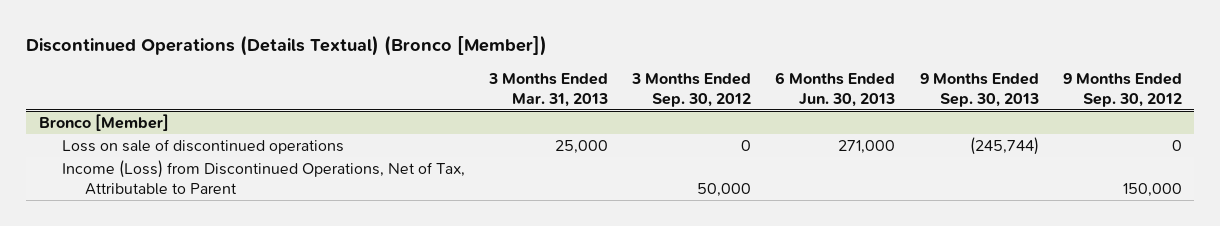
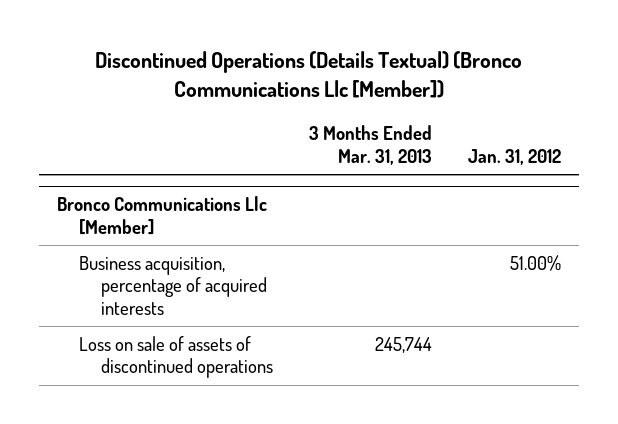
- Discontinued Operations (Details Textual) (Bronco [Member])
+ Discontinued Operations (Details Textual) (Bronco Communications Llc [Member])
- | 3 Months Ended Mar. 31, 2013 | 3 Months Ended Sep. 30, 2012 | 6 Months Ended Jun. 30, 2013 | 9 Months Ended Sep. 30, 2013 | 9 Months Ended Sep. 30, 2012
+ | 3 Months Ended Mar. 31, 2013 | Jan. 31, 2012
- Bronco [Member]
- Loss on sale of discontinued operations | 25,000 | 0 | 271,000 | (245,744) | 0
- Income (Loss) from Discontinued Operations, Net of Tax, Attributable to Parent | | 50,000 | | | 150,000
+ Bronco Communications Llc [Member]
+ Business acquisition, percentage of acquired interests | | 51.00%
+ Loss on sale of assets of discontinued operations | 245,744 |

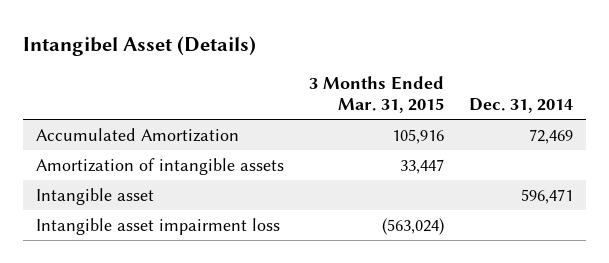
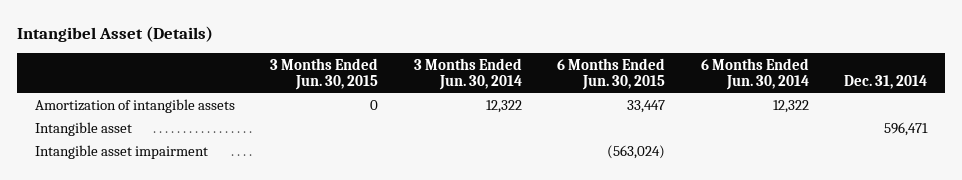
- | 3 Months Ended Mar. 31, 2015 | Dec. 31, 2014
+ | 3 Months Ended Jun. 30, 2015 | 3 Months Ended Jun. 30, 2014 | 6 Months Ended Jun. 30, 2015 | 6 Months Ended Jun. 30, 2014 | Dec. 31, 2014
- Accumulated Amortization | 105,916 | 72,469
- Intangible asset impairment loss | (563,024) |
+ Intangible asset impairment | | | (563,024) | |

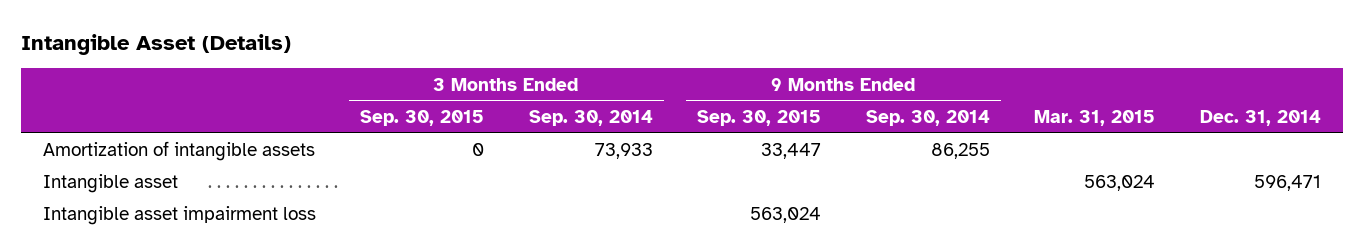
- Intangibel Asset (Details)
+ Intangible Asset (Details)
- | 3 Months Ended Jun. 30, 2015 | 3 Months Ended Jun. 30, 2014 | 6 Months Ended Jun. 30, 2015 | 6 Months Ended Jun. 30, 2014 | Dec. 31, 2014
+ | 3 Months Ended Sep. 30, 2015 | 3 Months Ended Sep. 30, 2014 | 9 Months Ended Sep. 30, 2015 | 9 Months Ended Sep. 30, 2014 | Mar. 31, 2015 | Dec. 31, 2014
- Intangible asset impairment | | | (563,024) | |
+ Intangible asset impairment loss | | | 563,024 | | |

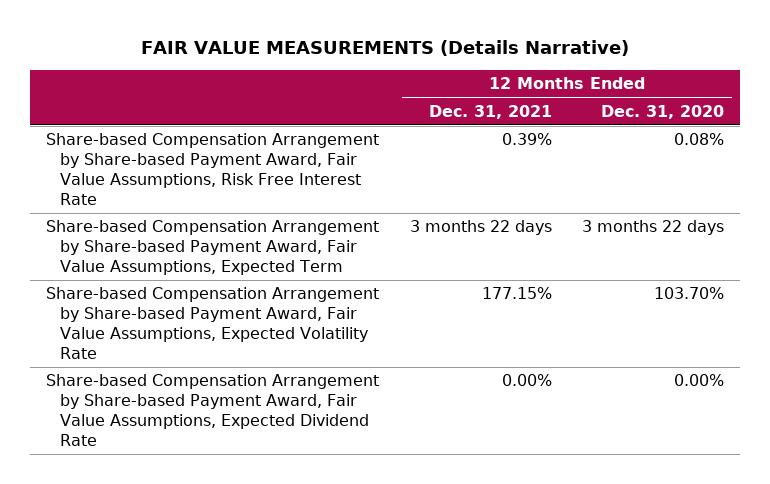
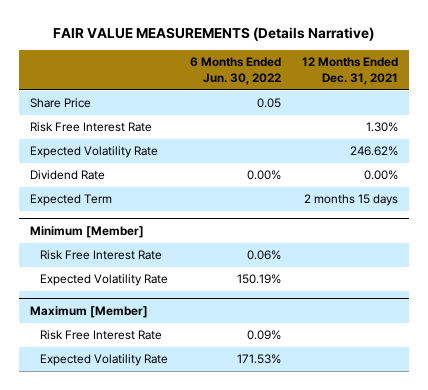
- | 12 Months Ended Dec. 31, 2021 | 12 Months Ended Dec. 31, 2020
+ | 6 Months Ended Jun. 30, 2022 | 12 Months Ended Dec. 31, 2021
- Share-based Compensation Arrangement by Share-based Payment Award, Fair Value Assumptions, Risk Free Interest Rate | 0.39% | 0.08%
- Share-based Compensation Arrangement by Share-based Payment Award, Fair Value Assumptions, Expected Term | 3 months 22 days | 3 months 22 days
- Share-based Compensation Arrangement by Share-based Payment Award, Fair Value Assumptions, Expected Volatility Rate | 177.15% | 103.70%
- Share-based Compensation Arrangement by Share-based Payment Award, Fair Value Assumptions, Expected Dividend Rate | 0.00% | 0.00%
+ Share Price | 0.05 |
+ Risk Free Interest Rate | | 1.30%
+ Expected Volatility Rate | | 246.62%
+ Dividend Rate | 0.00% | 0.00%
+ Expected Term | | 2 months 15 days
+ Minimum [Member]
+ Risk Free Interest Rate | 0.06% |
+ Expected Volatility Rate | 150.19% |
+ Maximum [Member]
+ Risk Free Interest Rate | 0.09% |
+ Expected Volatility Rate | 171.53% |

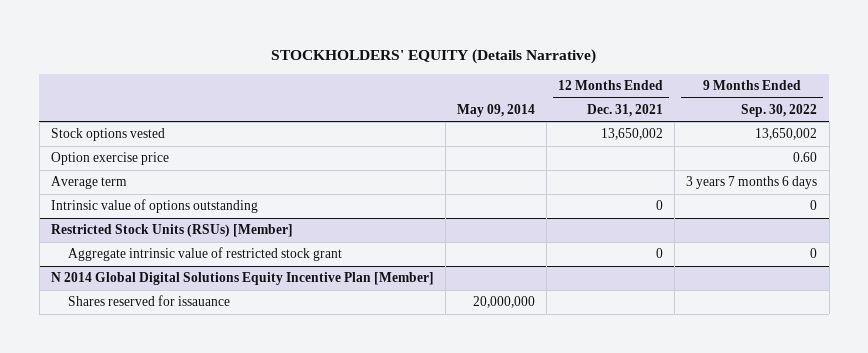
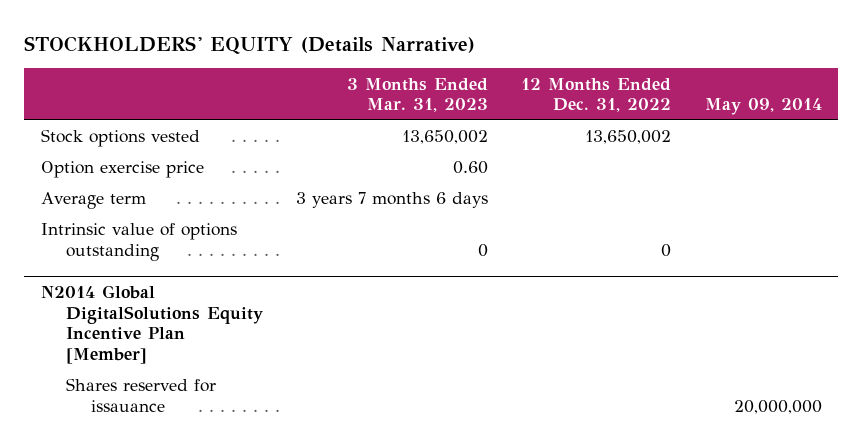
- | May 09, 2014 | 12 Months Ended Dec. 31, 2021 | 9 Months Ended Sep. 30, 2022
+ | 3 Months Ended Mar. 31, 2023 | 12 Months Ended Dec. 31, 2022 | May 09, 2014
- Restricted Stock Units (RSUs) [Member]
- Aggregate intrinsic value of restricted stock grant | | 0 | 0
- N 2014 Global Digital Solutions Equity Incentive Plan [Member]
+ N2014 Global DigitalSolutions Equity Incentive Plan [Member]

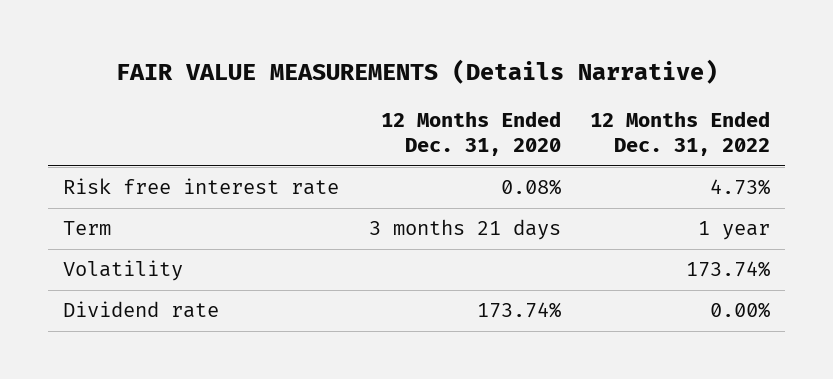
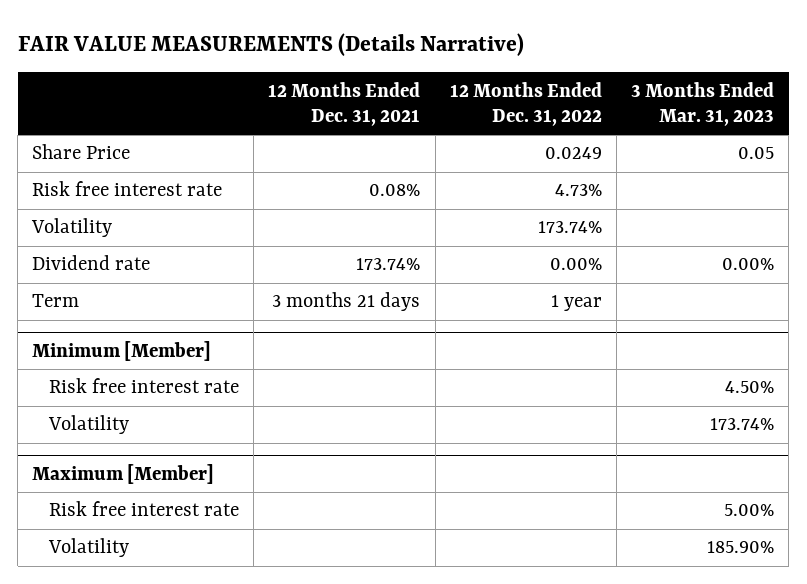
- | 12 Months Ended Dec. 31, 2020 | 12 Months Ended Dec. 31, 2022
+ | 12 Months Ended Dec. 31, 2021 | 12 Months Ended Dec. 31, 2022 | 3 Months Ended Mar. 31, 2023
+ Share Price | | 0.0249 | 0.05
moved down: Term | 3 months 21 days | 1 year |
+ Minimum [Member]
+ Risk free interest rate | | | 4.50%
+ Volatility | | | 173.74%
+ Maximum [Member]
+ Risk free interest rate | | | 5.00%
+ Volatility | | | 185.90%

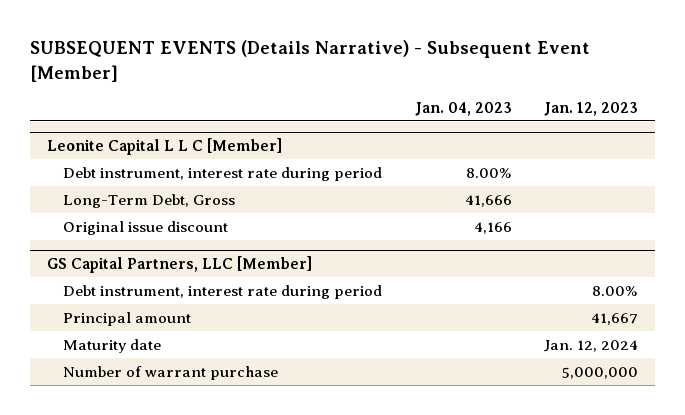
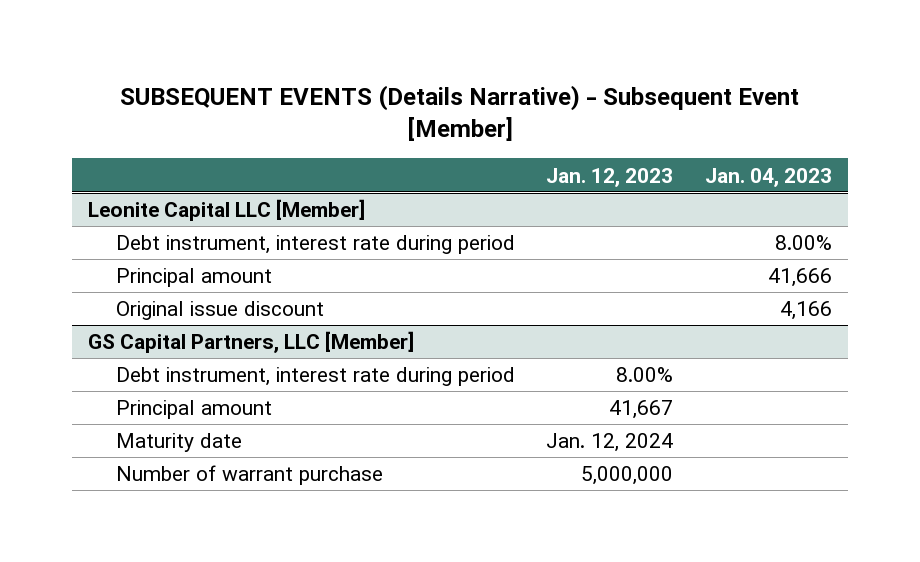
- | Jan. 04, 2023 | Jan. 12, 2023
+ | Jan. 12, 2023 | Jan. 04, 2023
- Leonite Capital L L C [Member]
+ Leonite Capital LLC [Member]
- Long-Term Debt, Gross | 41,666 |
+ Principal amount | | 41,666

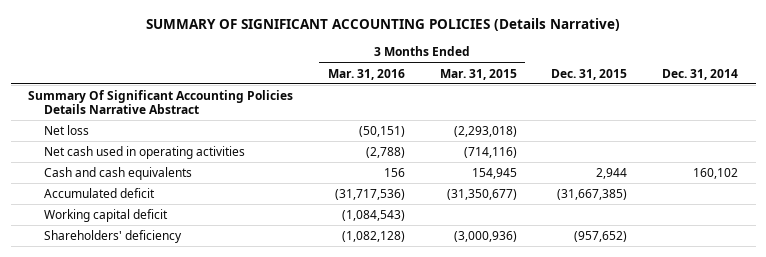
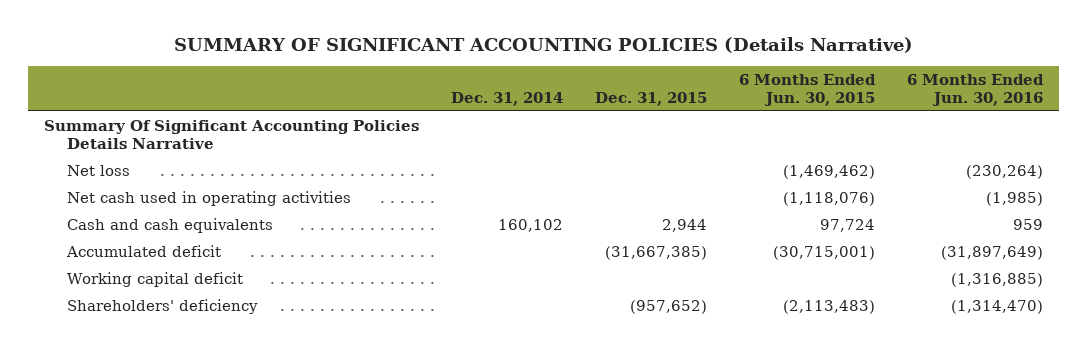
- | 3 Months Ended Mar. 31, 2016 | 3 Months Ended Mar. 31, 2015 | Dec. 31, 2015 | Dec. 31, 2014
+ | Dec. 31, 2014 | Dec. 31, 2015 | 6 Months Ended Jun. 30, 2015 | 6 Months Ended Jun. 30, 2016
- Summary Of Significant Accounting Policies Details Narrative Abstract
+ Summary Of Significant Accounting Policies Details Narrative

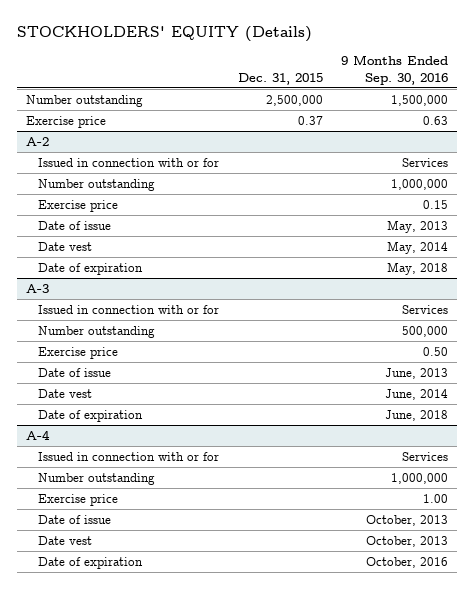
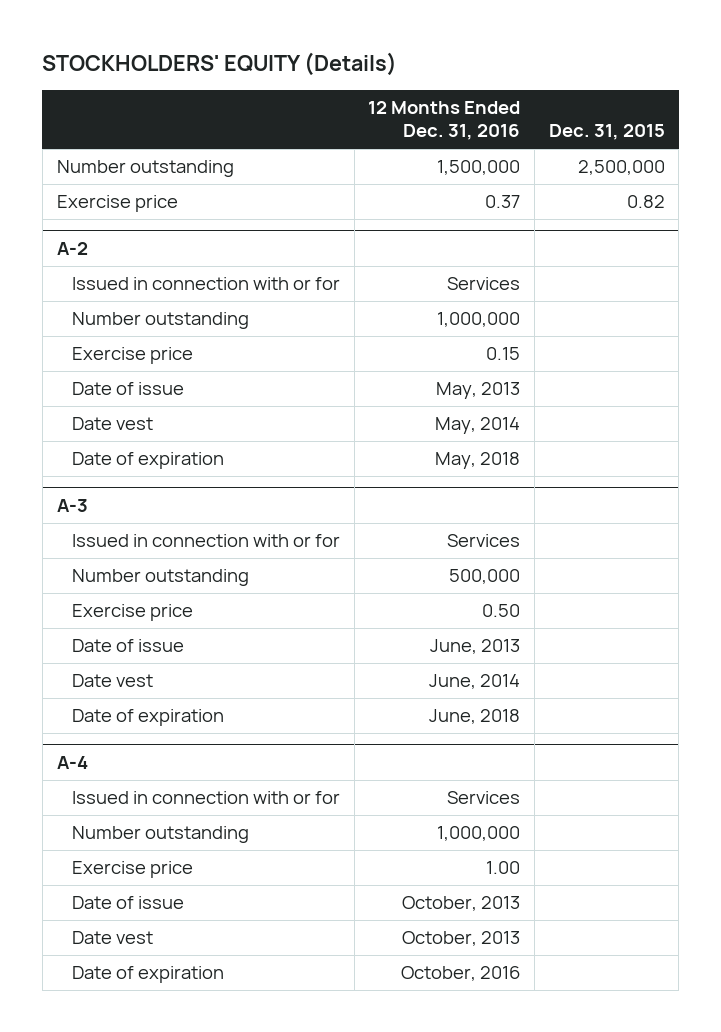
- | Dec. 31, 2015 | 9 Months Ended Sep. 30, 2016
+ | 12 Months Ended Dec. 31, 2016 | Dec. 31, 2015
- Exercise price | 0.37 | 0.63
+ Exercise price | 0.37 | 0.82

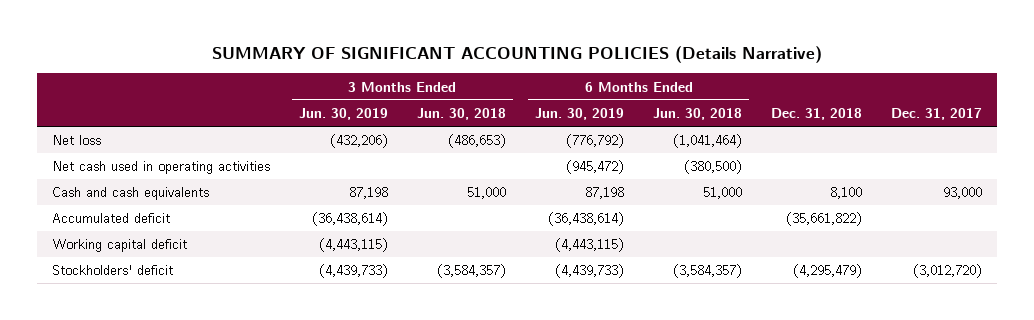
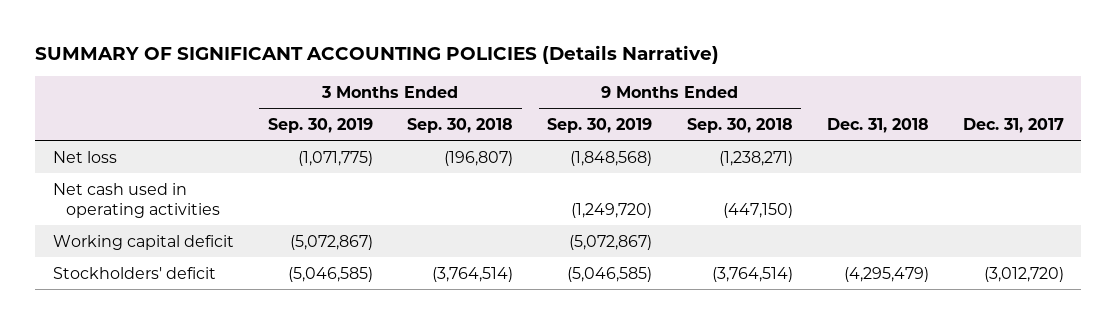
- | 3 Months Ended Jun. 30, 2019 | 3 Months Ended Jun. 30, 2018 | 6 Months Ended Jun. 30, 2019 | 6 Months Ended Jun. 30, 2018 | Dec. 31, 2018 | Dec. 31, 2017
+ | 3 Months Ended Sep. 30, 2019 | 3 Months Ended Sep. 30, 2018 | 9 Months Ended Sep. 30, 2019 | 9 Months Ended Sep. 30, 2018 | Dec. 31, 2018 | Dec. 31, 2017
- Cash and cash equivalents | 87,198 | 51,000 | 87,198 | 51,000 | 8,100 | 93,000
- Accumulated deficit | (36,438,614) | | (36,438,614) | | (35,661,822) |

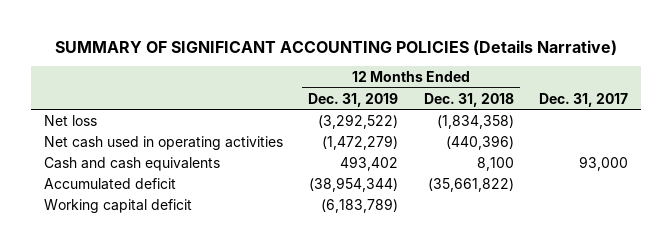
- | 3 Months Ended Sep. 30, 2019 | 3 Months Ended Sep. 30, 2018 | 9 Months Ended Sep. 30, 2019 | 9 Months Ended Sep. 30, 2018 | Dec. 31, 2018 | Dec. 31, 2017
+ | 12 Months Ended Dec. 31, 2019 | 12 Months Ended Dec. 31, 2018 | Dec. 31, 2017
+ Cash and cash equivalents | 493,402 | 8,100 | 93,000
+ Accumulated deficit | (38,954,344) | (35,661,822) |
- Stockholders' deficit | (5,046,585) | (3,764,514) | (5,046,585) | (3,764,514) | (4,295,479) | (3,012,720)

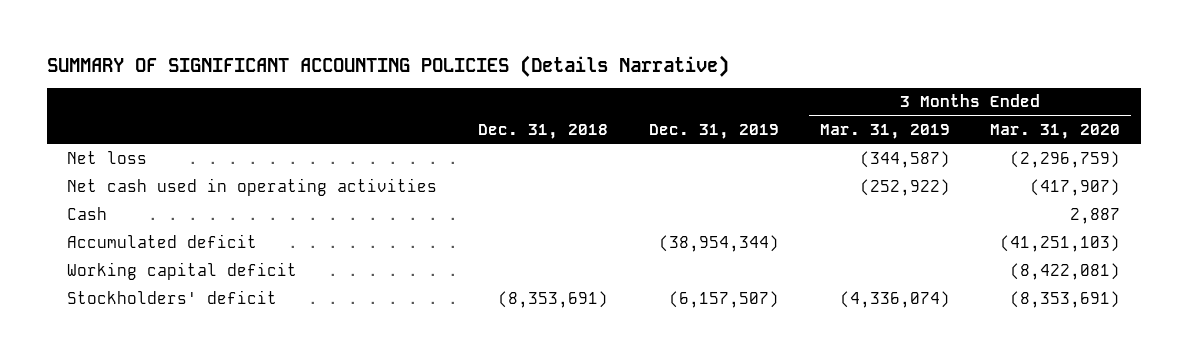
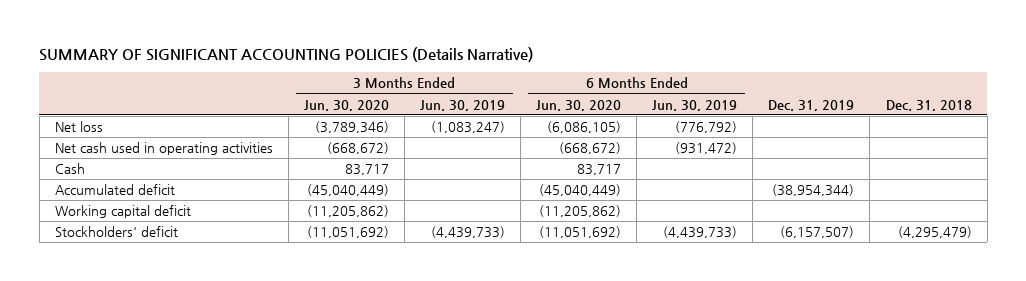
- | Dec. 31, 2018 | Dec. 31, 2019 | 3 Months Ended Mar. 31, 2019 | 3 Months Ended Mar. 31, 2020
+ | 3 Months Ended Jun. 30, 2020 | 3 Months Ended Jun. 30, 2019 | 6 Months Ended Jun. 30, 2020 | 6 Months Ended Jun. 30, 2019 | Dec. 31, 2019 | Dec. 31, 2018
- Stockholders' deficit | (8,353,691) | (6,157,507) | (4,336,074) | (8,353,691)
+ Stockholders' deficit | (11,051,692) | (4,439,733) | (11,051,692) | (4,439,733) | (6,157,507) | (4,295,479)

